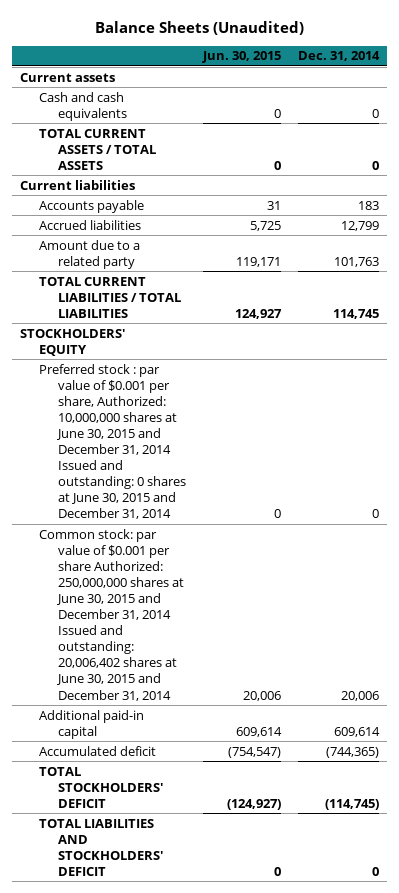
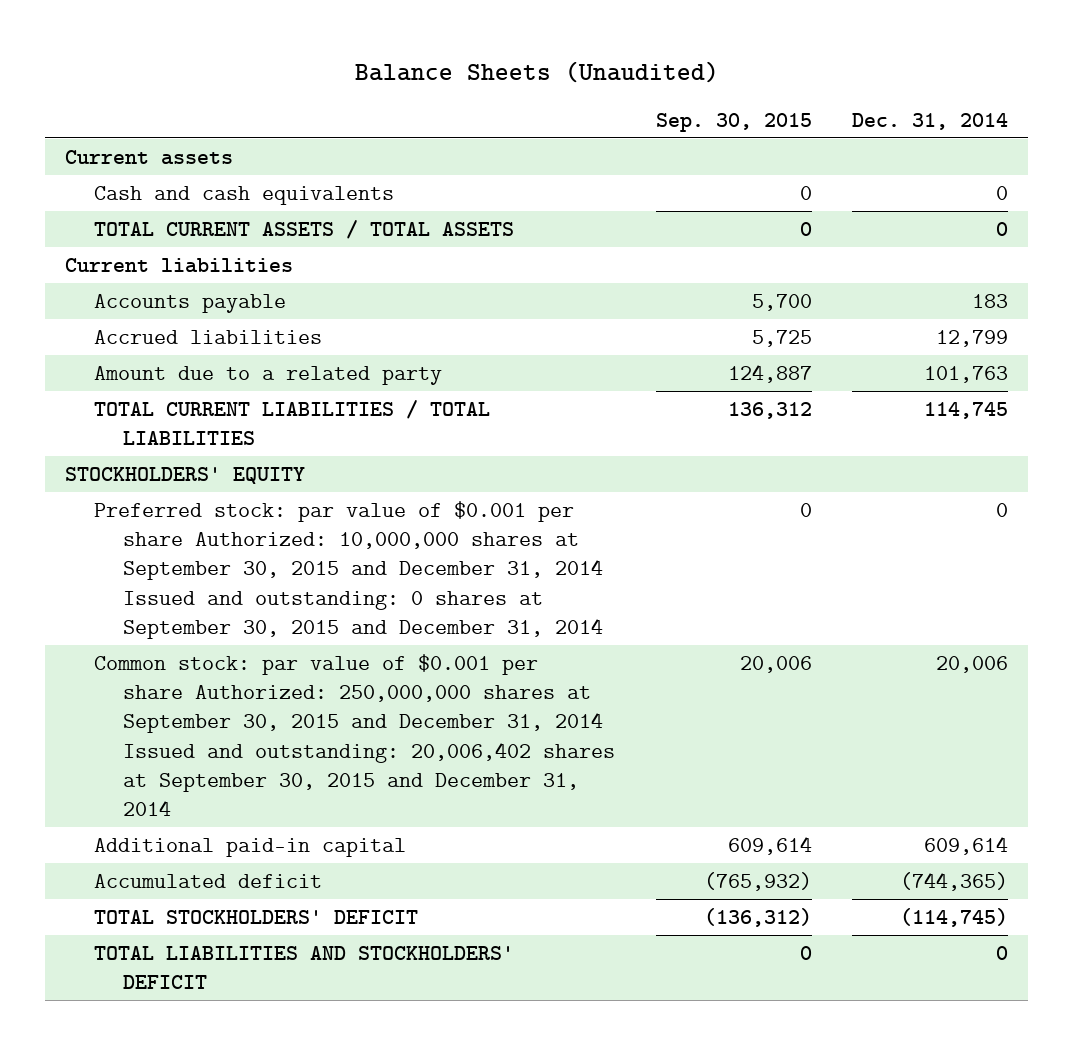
- | Jun. 30, 2015 | Dec. 31, 2014
+ | Sep. 30, 2015 | Dec. 31, 2014
- Preferred stock : par value of $0.001 per share, Authorized: 10,000,000 shares at June 30, 2015 and December 31, 2014 Issued and outstanding: 0 shares at June 30, 2015 and December 31, 2014 | 0 | 0
- Common stock: par value of $0.001 per share Authorized: 250,000,000 shares at June 30, 2015 and December 31, 2014 Issued and outstanding: 20,006,402 shares at June 30, 2015 and December 31, 2014 | 20,006 | 20,006
+ Preferred stock: par value of $0.001 per share Authorized: 10,000,000 shares at September 30, 2015 and December 31, 2014 Issued and outstanding: 0 shares at September 30, 2015 and December 31, 2014 | 0 | 0
+ Common stock: par value of $0.001 per share Authorized: 250,000,000 shares at September 30, 2015 and December 31, 2014 Issued and outstanding: 20,006,402 shares at September 30, 2015 and December 31, 2014 | 20,006 | 20,006

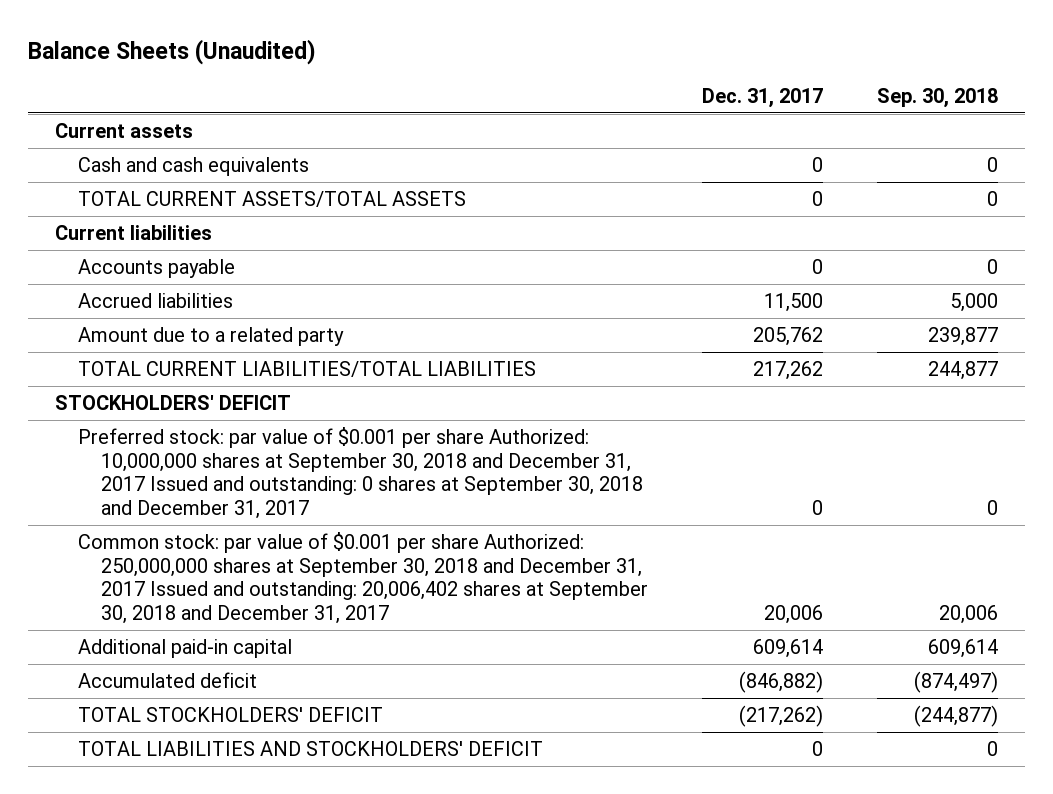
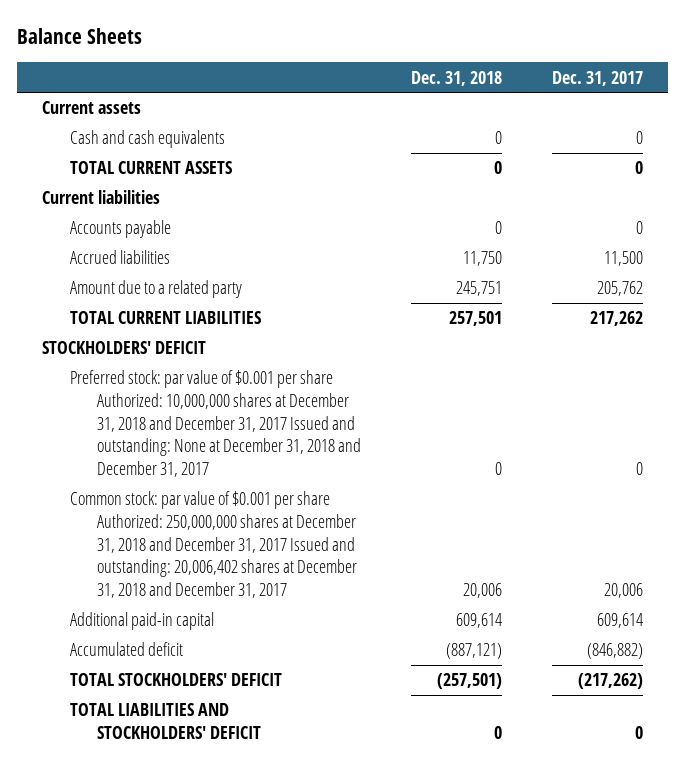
- Balance Sheets (Unaudited)
+ Balance Sheets
- | Dec. 31, 2017 | Sep. 30, 2018
+ | Dec. 31, 2018 | Dec. 31, 2017
- TOTAL CURRENT ASSETS/TOTAL ASSETS | 0 | 0
+ TOTAL CURRENT ASSETS | 0 | 0
- TOTAL CURRENT LIABILITIES/TOTAL LIABILITIES | 217,262 | 244,877
+ TOTAL CURRENT LIABILITIES | 257,501 | 217,262
- Preferred stock: par value of $0.001 per share Authorized: 10,000,000 shares at September 30, 2018 and December 31, 2017 Issued and outstanding: 0 shares at September 30, 2018 and December 31, 2017 | 0 | 0
- Common stock: par value of $0.001 per share Authorized: 250,000,000 shares at September 30, 2018 and December 31, 2017 Issued and outstanding: 20,006,402 shares at September 30, 2018 and December 31, 2017 | 20,006 | 20,006
+ Preferred stock: par value of $0.001 per share Authorized: 10,000,000 shares at December 31, 2018 and December 31, 2017 Issued and outstanding: None at December 31, 2018 and December 31, 2017 | 0 | 0
+ Common stock: par value of $0.001 per share Authorized: 250,000,000 shares at December 31, 2018 and December 31, 2017 Issued and outstanding: 20,006,402 shares at December 31, 2018 and December 31, 2017 | 20,006 | 20,006

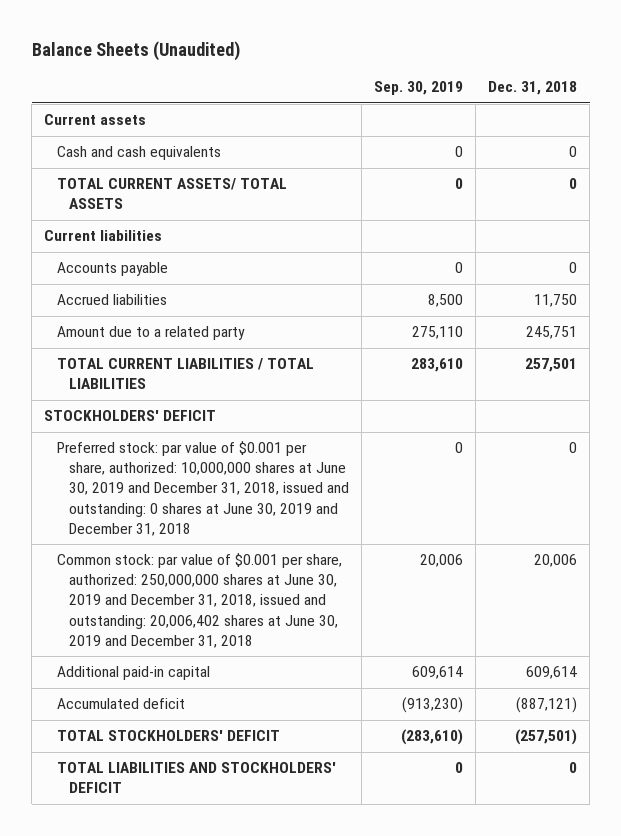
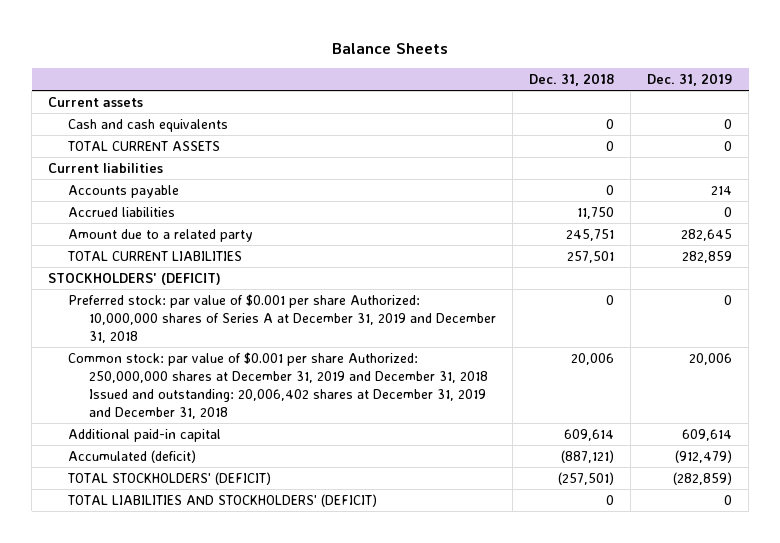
- Balance Sheets (Unaudited)
+ Balance Sheets
- | Sep. 30, 2019 | Dec. 31, 2018
+ | Dec. 31, 2018 | Dec. 31, 2019
- TOTAL CURRENT ASSETS/ TOTAL ASSETS | 0 | 0
+ TOTAL CURRENT ASSETS | 0 | 0
- TOTAL CURRENT LIABILITIES / TOTAL LIABILITIES | 283,610 | 257,501
- STOCKHOLDERS' DEFICIT
- Preferred stock: par value of $0.001 per share, authorized: 10,000,000 shares at June 30, 2019 and December 31, 2018, issued and outstanding: 0 shares at June 30, 2019 and December 31, 2018 | 0 | 0
- Common stock: par value of $0.001 per share, authorized: 250,000,000 shares at June 30, 2019 and December 31, 2018, issued and outstanding: 20,006,402 shares at June 30, 2019 and December 31, 2018 | 20,006 | 20,006
+ TOTAL CURRENT LIABILITIES | 257,501 | 282,859
+ STOCKHOLDERS' (DEFICIT)
+ Preferred stock: par value of $0.001 per share Authorized: 10,000,000 shares of Series A at December 31, 2019 and December 31, 2018 | 0 | 0
+ Common stock: par value of $0.001 per share Authorized: 250,000,000 shares at December 31, 2019 and December 31, 2018 Issued and outstanding: 20,006,402 shares at December 31, 2019 and December 31, 2018 | 20,006 | 20,006
- Accumulated deficit | (913,230) | (887,121)
- TOTAL STOCKHOLDERS' DEFICIT | (283,610) | (257,501)
- TOTAL LIABILITIES AND STOCKHOLDERS' DEFICIT | 0 | 0
+ Accumulated (deficit) | (887,121) | (912,479)
+ TOTAL STOCKHOLDERS' (DEFICIT) | (257,501) | (282,859)
+ TOTAL LIABILITIES AND STOCKHOLDERS' (DEFICIT) | 0 | 0

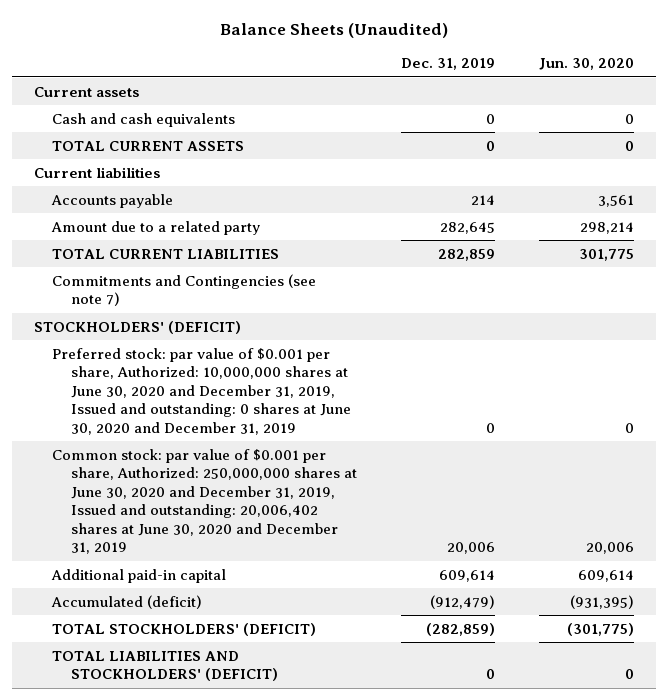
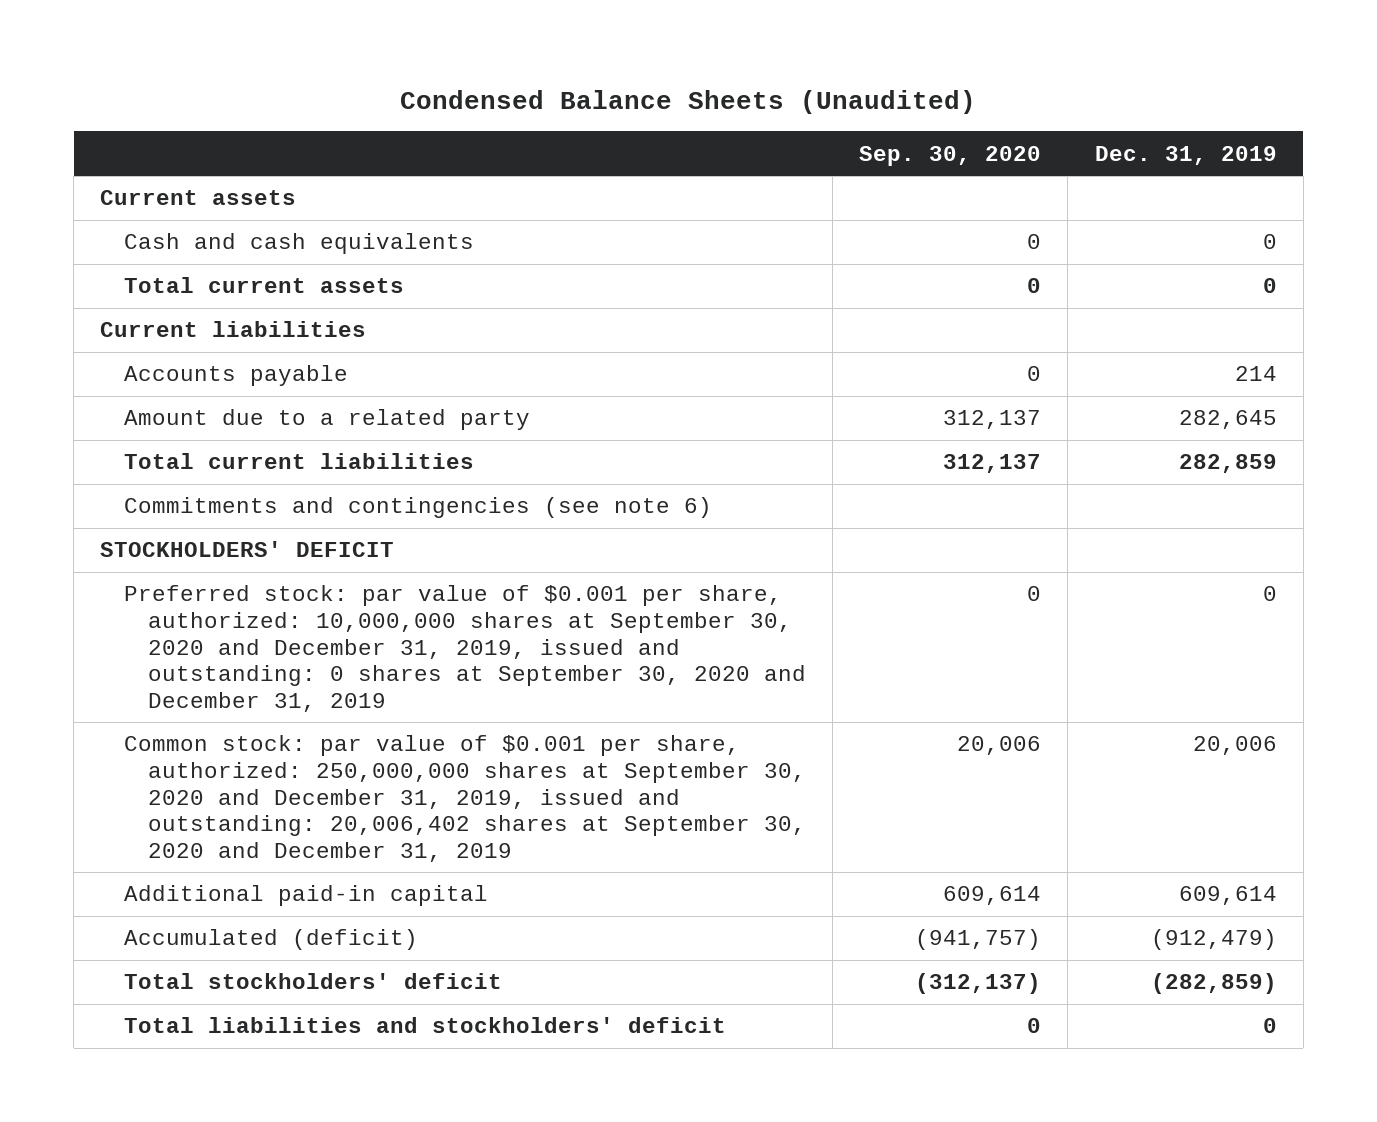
- Balance Sheets (Unaudited)
+ Condensed Balance Sheets (Unaudited)
- | Dec. 31, 2019 | Jun. 30, 2020
+ | Sep. 30, 2020 | Dec. 31, 2019
- TOTAL CURRENT ASSETS | 0 | 0
+ Total current assets | 0 | 0
- TOTAL CURRENT LIABILITIES | 282,859 | 301,775
- Commitments and Contingencies (see note 7)
- STOCKHOLDERS' (DEFICIT)
- Preferred stock: par value of $0.001 per share, Authorized: 10,000,000 shares at June 30, 2020 and December 31, 2019, Issued and outstanding: 0 shares at June 30, 2020 and December 31, 2019 | 0 | 0
- Common stock: par value of $0.001 per share, Authorized: 250,000,000 shares at June 30, 2020 and December 31, 2019, Issued and outstanding: 20,006,402 shares at June 30, 2020 and December 31, 2019 | 20,006 | 20,006
+ Total current liabilities | 312,137 | 282,859
+ Commitments and contingencies (see note 6)
+ STOCKHOLDERS' DEFICIT
+ Preferred stock: par value of $0.001 per share, authorized: 10,000,000 shares at September 30, 2020 and December 31, 2019, issued and outstanding: 0 shares at September 30, 2020 and December 31, 2019 | 0 | 0
+ Common stock: par value of $0.001 per share, authorized: 250,000,000 shares at September 30, 2020 and December 31, 2019, issued and outstanding: 20,006,402 shares at September 30, 2020 and December 31, 2019 | 20,006 | 20,006
- TOTAL STOCKHOLDERS' (DEFICIT) | (282,859) | (301,775)
- TOTAL LIABILITIES AND STOCKHOLDERS' (DEFICIT) | 0 | 0
+ Total stockholders' deficit | (312,137) | (282,859)
+ Total liabilities and stockholders' deficit | 0 | 0

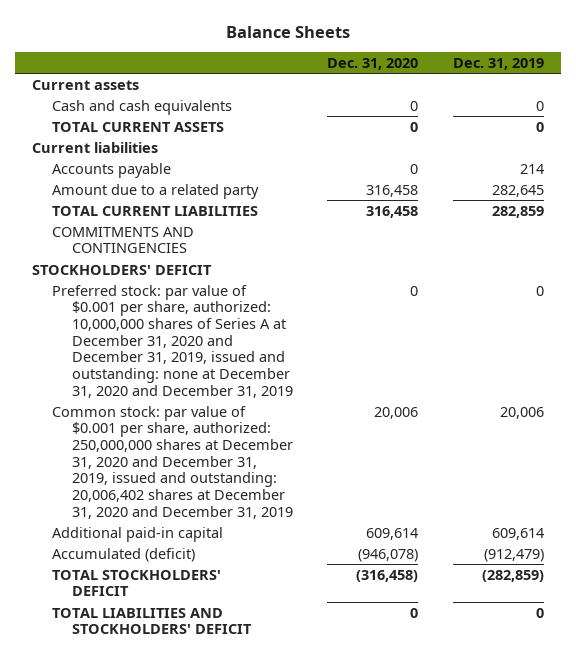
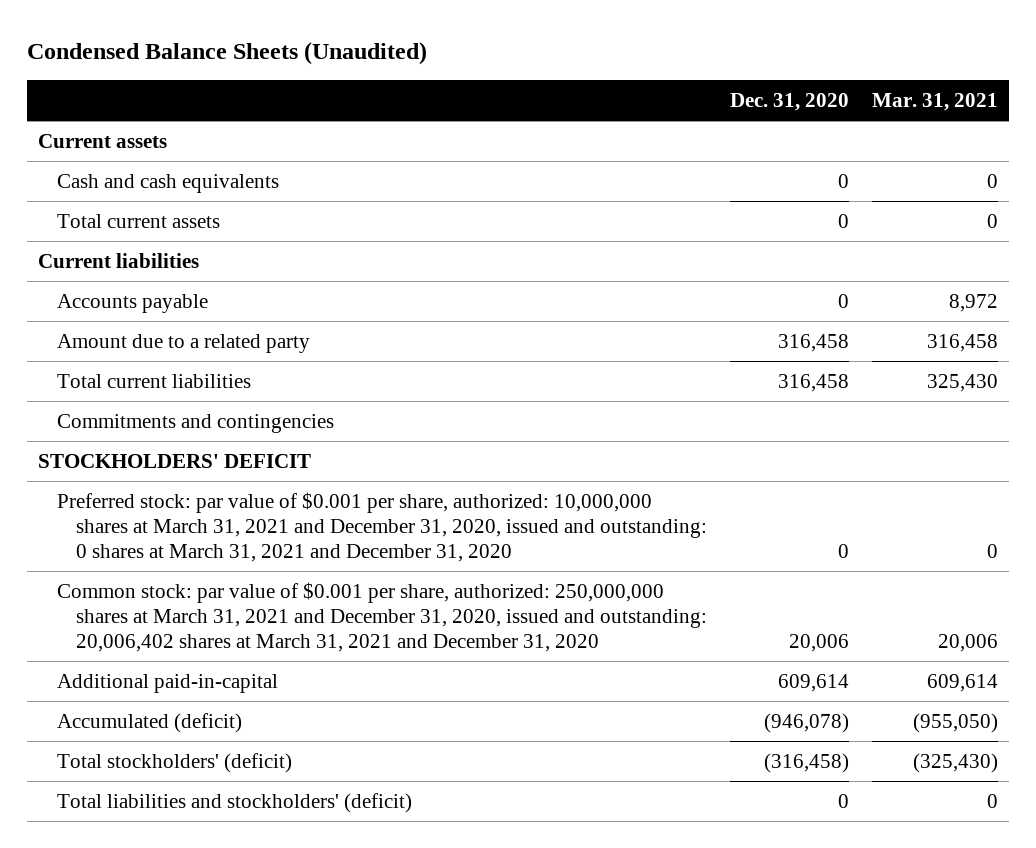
- Balance Sheets
+ Condensed Balance Sheets (Unaudited)
- | Dec. 31, 2020 | Dec. 31, 2019
+ | Dec. 31, 2020 | Mar. 31, 2021
- TOTAL CURRENT ASSETS | 0 | 0
+ Total current assets | 0 | 0
- TOTAL CURRENT LIABILITIES | 316,458 | 282,859
- COMMITMENTS AND CONTINGENCIES
+ Total current liabilities | 316,458 | 325,430
+ Commitments and contingencies
- Preferred stock: par value of $0.001 per share, authorized: 10,000,000 shares of Series A at December 31, 2020 and December 31, 2019, issued and outstanding: none at December 31, 2020 and December 31, 2019 | 0 | 0
- Common stock: par value of $0.001 per share, authorized: 250,000,000 shares at December 31, 2020 and December 31, 2019, issued and outstanding: 20,006,402 shares at December 31, 2020 and December 31, 2019 | 20,006 | 20,006
- Additional paid-in capital | 609,614 | 609,614
+ Preferred stock: par value of $0.001 per share, authorized: 10,000,000 shares at March 31, 2021 and December 31, 2020, issued and outstanding: 0 shares at March 31, 2021 and December 31, 2020 | 0 | 0
+ Common stock: par value of $0.001 per share, authorized: 250,000,000 shares at March 31, 2021 and December 31, 2020, issued and outstanding: 20,006,402 shares at March 31, 2021 and December 31, 2020 | 20,006 | 20,006
+ Additional paid-in-capital | 609,614 | 609,614
- TOTAL STOCKHOLDERS' DEFICIT | (316,458) | (282,859)
- TOTAL LIABILITIES AND STOCKHOLDERS' DEFICIT | 0 | 0
+ Total stockholders' (deficit) | (316,458) | (325,430)
+ Total liabilities and stockholders' (deficit) | 0 | 0

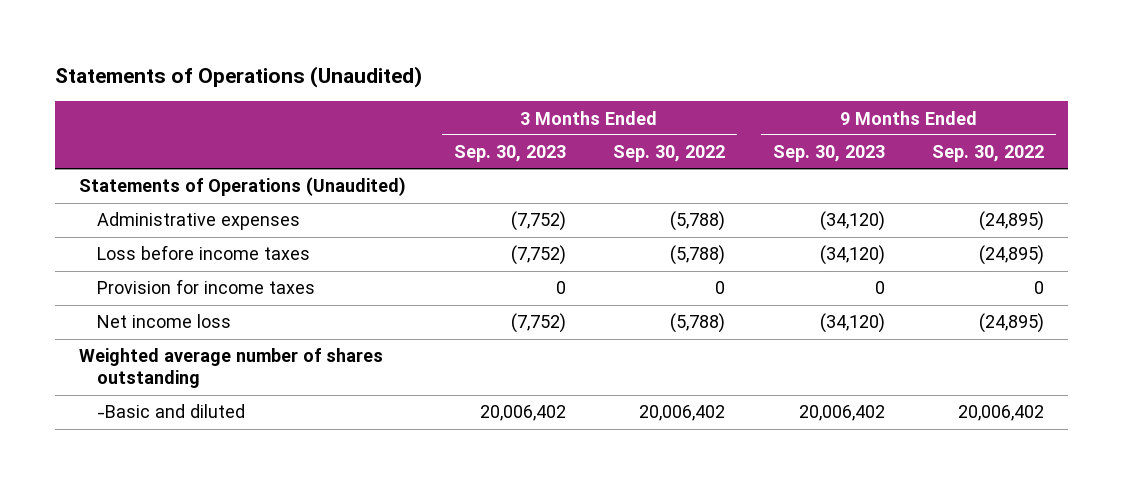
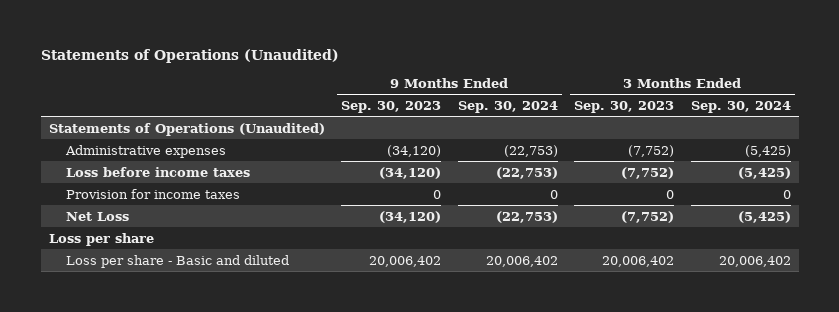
- | 3 Months Ended Sep. 30, 2023 | 3 Months Ended Sep. 30, 2022 | 9 Months Ended Sep. 30, 2023 | 9 Months Ended Sep. 30, 2022
+ | 9 Months Ended Sep. 30, 2023 | 9 Months Ended Sep. 30, 2024 | 3 Months Ended Sep. 30, 2023 | 3 Months Ended Sep. 30, 2024
- Net income loss | (7,752) | (5,788) | (34,120) | (24,895)
- Weighted average number of shares outstanding
- -Basic and diluted | 20,006,402 | 20,006,402 | 20,006,402 | 20,006,402
+ Net Loss | (34,120) | (22,753) | (7,752) | (5,425)
+ Loss per share
+ Loss per share - Basic and diluted | 20,006,402 | 20,006,402 | 20,006,402 | 20,006,402

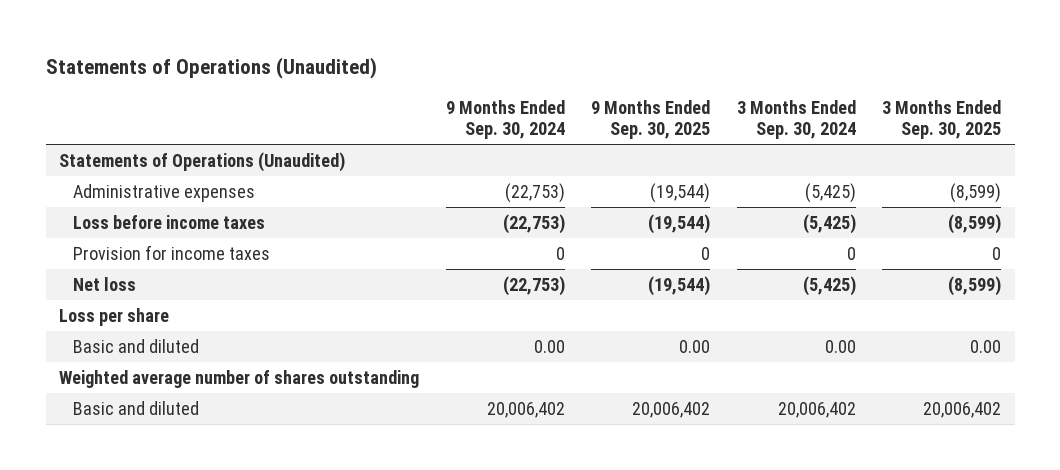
- | 9 Months Ended Sep. 30, 2023 | 9 Months Ended Sep. 30, 2024 | 3 Months Ended Sep. 30, 2023 | 3 Months Ended Sep. 30, 2024
+ | 9 Months Ended Sep. 30, 2024 | 9 Months Ended Sep. 30, 2025 | 3 Months Ended Sep. 30, 2024 | 3 Months Ended Sep. 30, 2025
- Net Loss | (34,120) | (22,753) | (7,752) | (5,425)
+ Net loss | (22,753) | (19,544) | (5,425) | (8,599)
- Loss per share - Basic and diluted | 20,006,402 | 20,006,402 | 20,006,402 | 20,006,402
+ Basic and diluted | 0.00 | 0.00 | 0.00 | 0.00
+ Weighted average number of shares outstanding
+ Basic and diluted | 20,006,402 | 20,006,402 | 20,006,402 | 20,006,402

